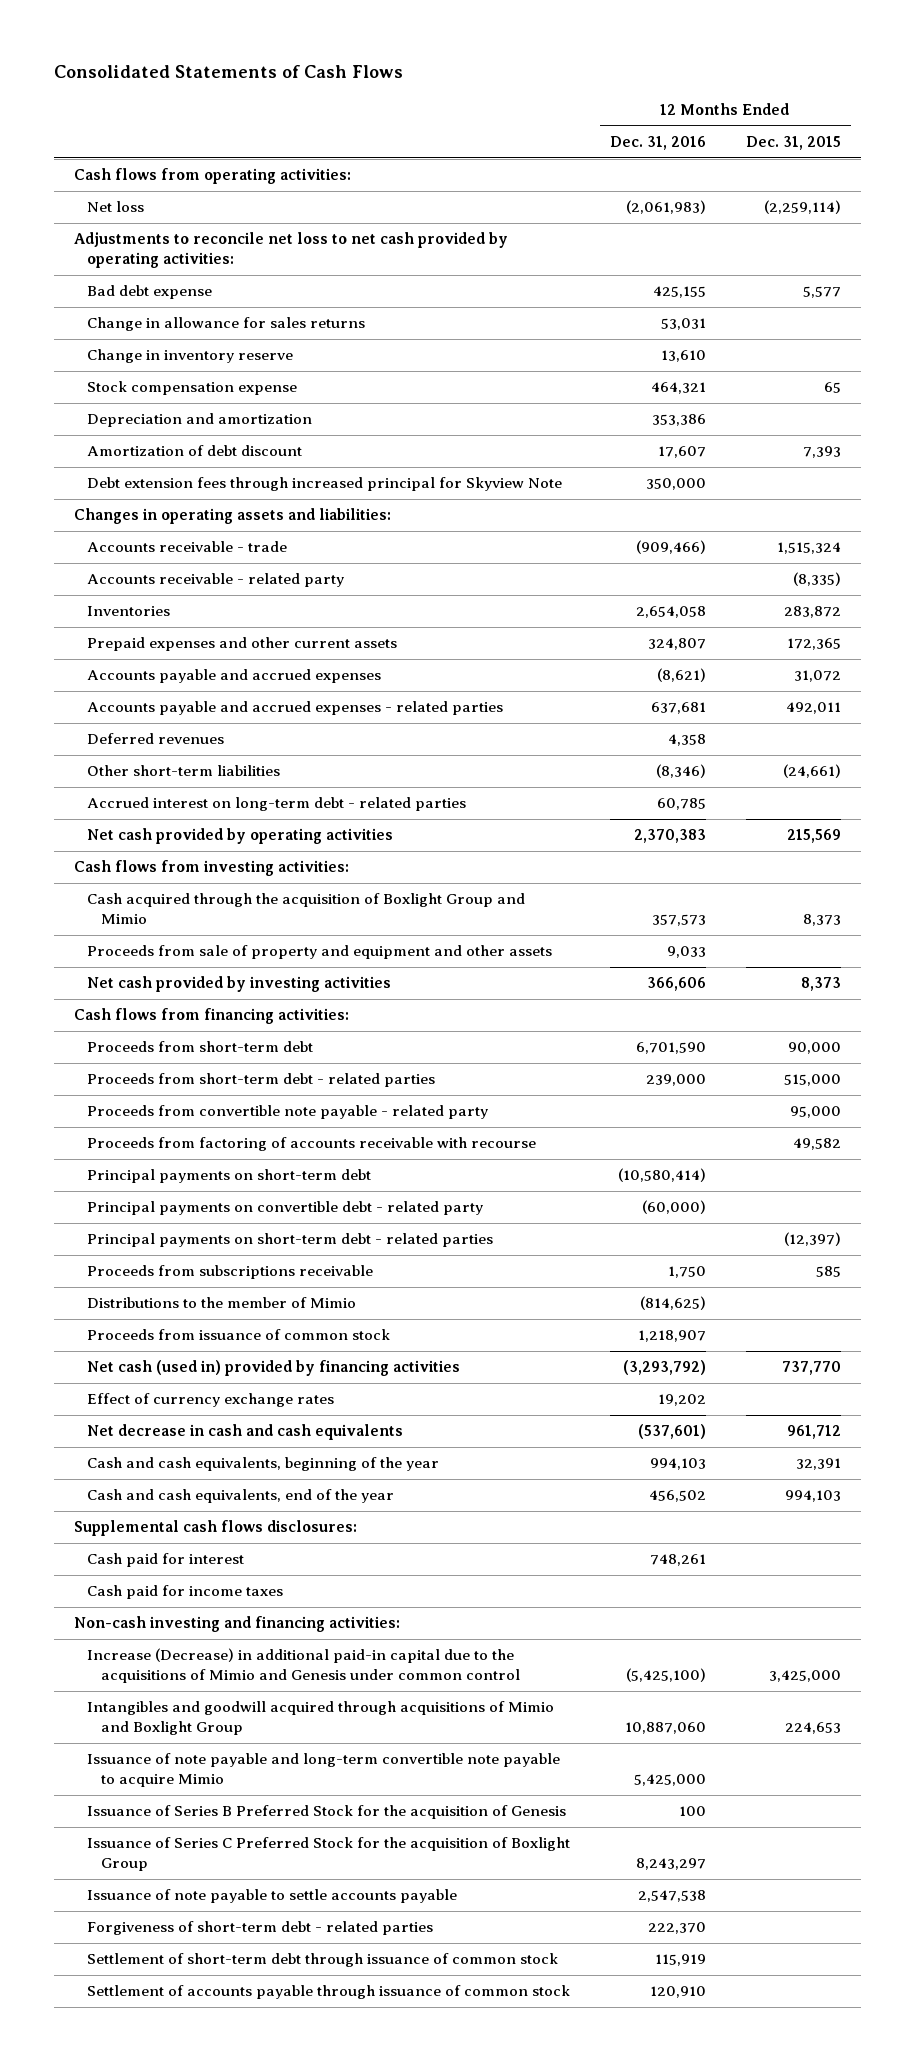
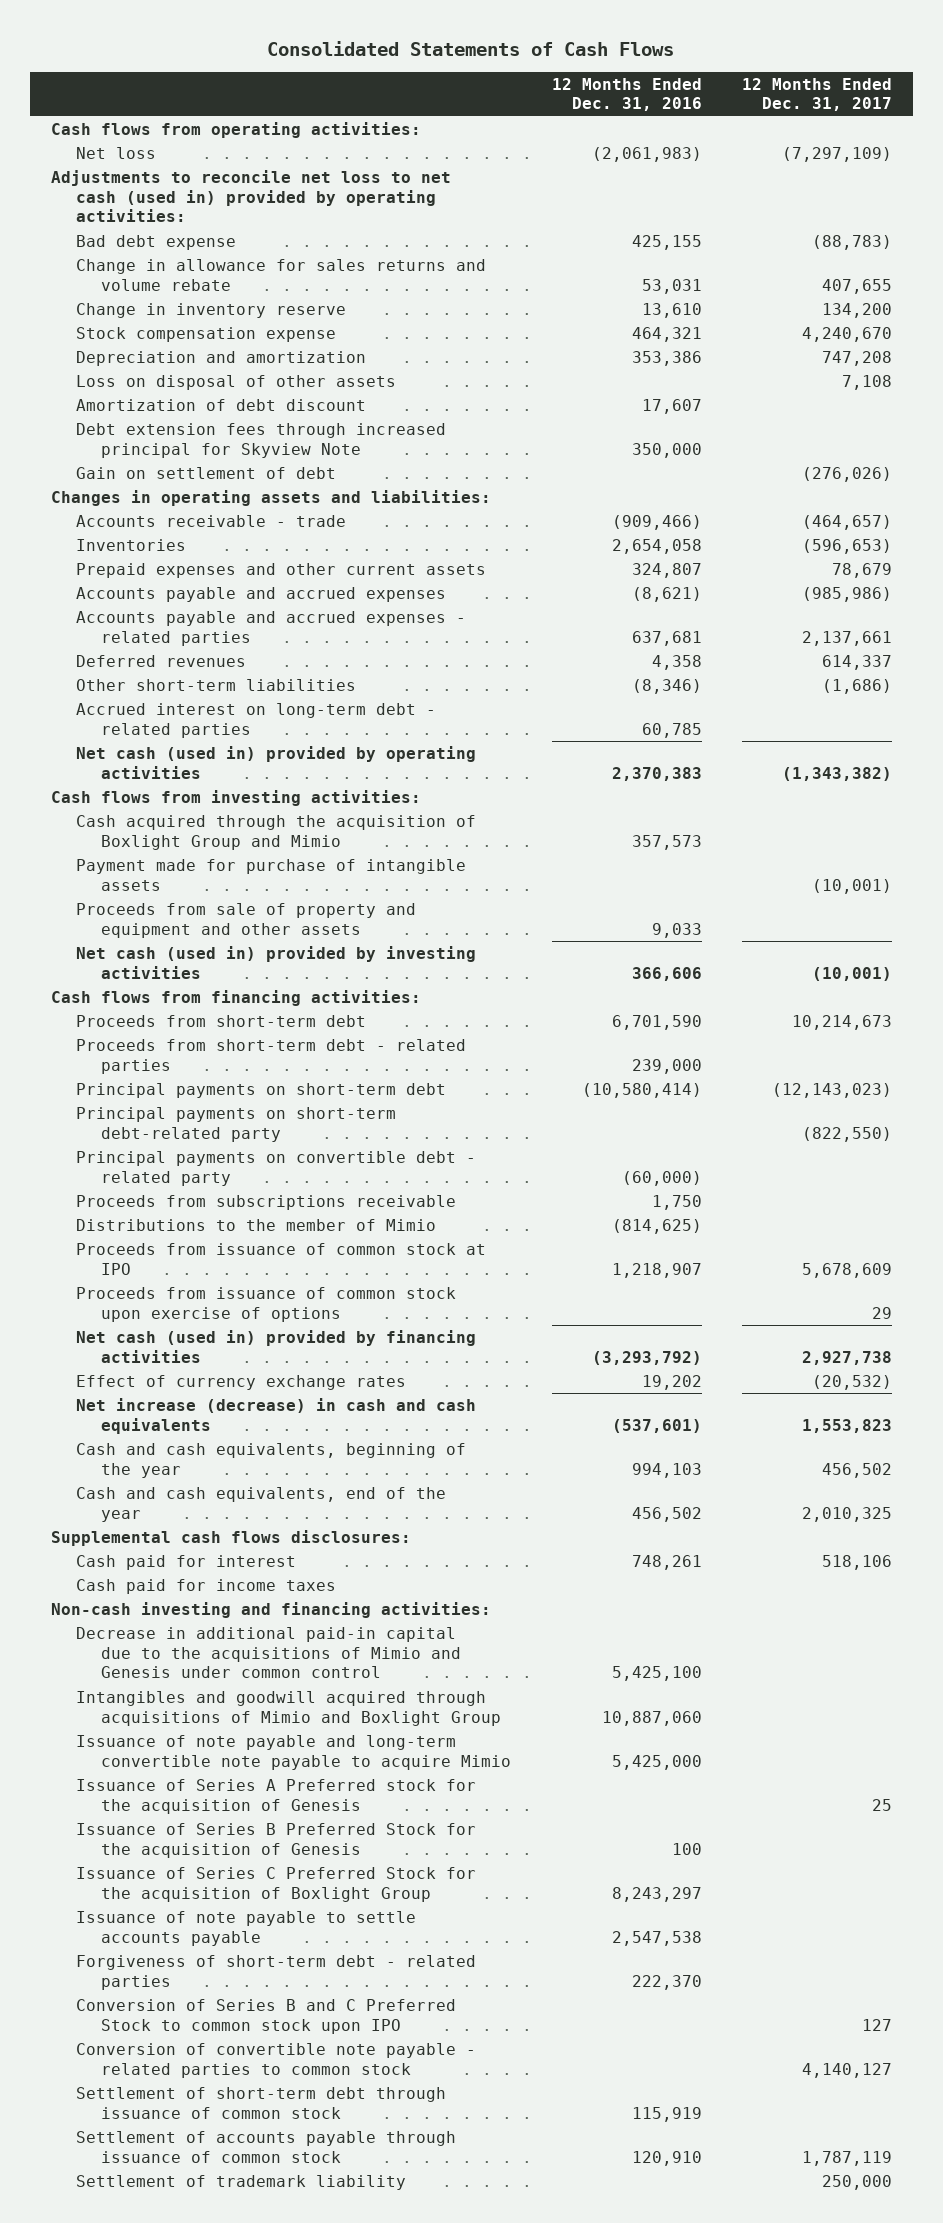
- | 12 Months Ended Dec. 31, 2016 | 12 Months Ended Dec. 31, 2015
+ | 12 Months Ended Dec. 31, 2016 | 12 Months Ended Dec. 31, 2017
- Adjustments to reconcile net loss to net cash provided by operating activities:
+ Adjustments to reconcile net loss to net cash (used in) provided by operating activities:
- Change in allowance for sales returns | 53,031 |
+ Change in allowance for sales returns and volume rebate | 53,031 | 407,655
+ Loss on disposal of other assets | | 7,108
+ Gain on settlement of debt | | (276,026)
- Accounts receivable - related party | | (8,335)
- Net cash provided by operating activities | 2,370,383 | 215,569
+ Net cash (used in) provided by operating activities | 2,370,383 | (1,343,382)
+ Payment made for purchase of intangible assets | | (10,001)
- Net cash provided by investing activities | 366,606 | 8,373
+ Net cash (used in) provided by investing activities | 366,606 | (10,001)
- Proceeds from convertible note payable - related party | | 95,000
- Proceeds from factoring of accounts receivable with recourse | | 49,582
+ Principal payments on short-term debt-related party | | (822,550)
- Principal payments on short-term debt - related parties | | (12,397)
- Proceeds from issuance of common stock | 1,218,907 |
+ Proceeds from issuance of common stock at IPO | 1,218,907 | 5,678,609
+ Proceeds from issuance of common stock upon exercise of options | | 29
- Net decrease in cash and cash equivalents | (537,601) | 961,712
+ Net increase (decrease) in cash and cash equivalents | (537,601) | 1,553,823
- Increase (Decrease) in additional paid-in capital due to the acquisitions of Mimio and Genesis under common control | (5,425,100) | 3,425,000
+ Decrease in additional paid-in capital due to the acquisitions of Mimio and Genesis under common control | 5,425,100 |
+ Issuance of Series A Preferred stock for the acquisition of Genesis | | 25
+ Conversion of Series B and C Preferred Stock to common stock upon IPO | | 127
+ Conversion of convertible note payable - related parties to common stock | | 4,140,127
+ Settlement of trademark liability | | 250,000

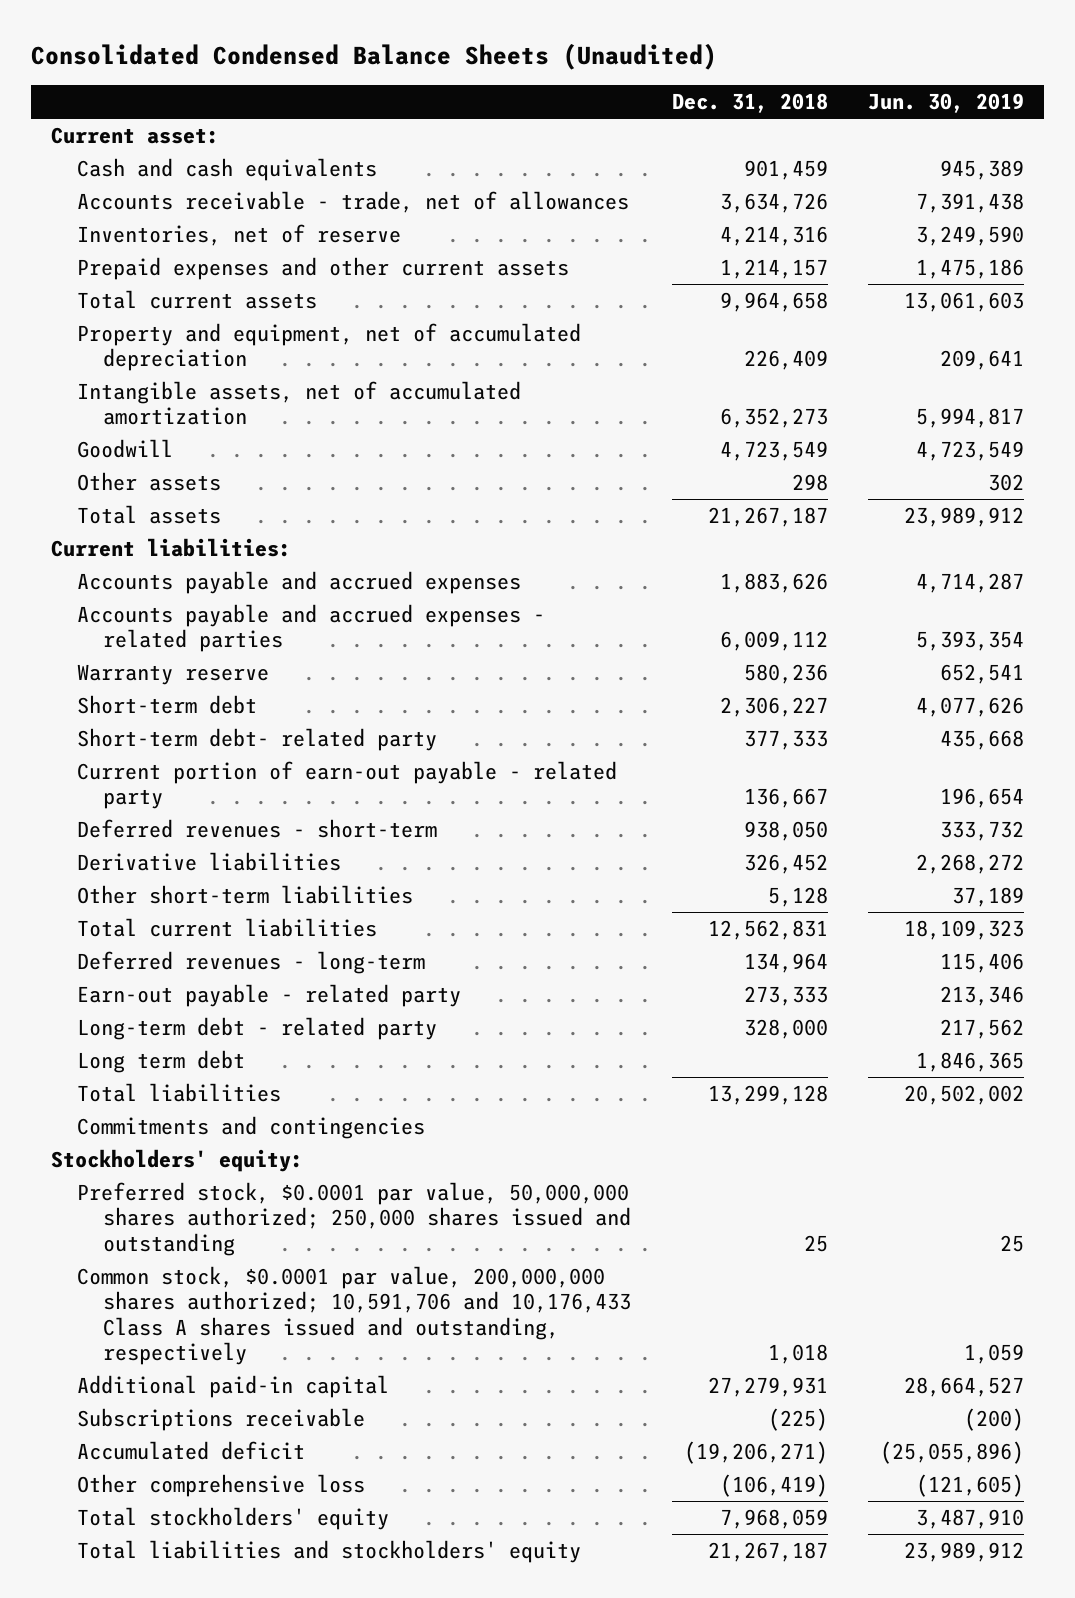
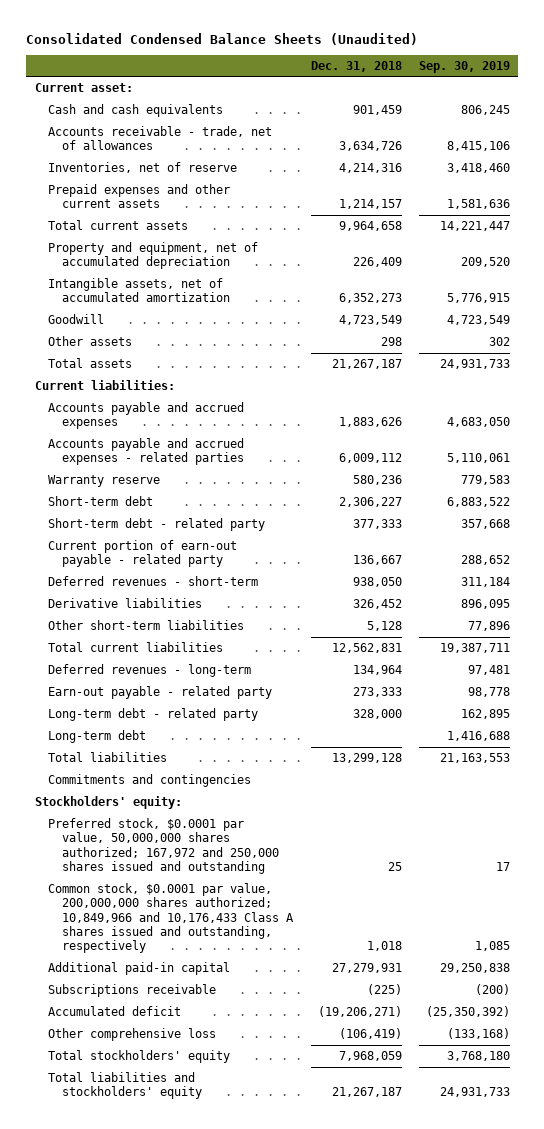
- | Dec. 31, 2018 | Jun. 30, 2019
+ | Dec. 31, 2018 | Sep. 30, 2019
- Short-term debt- related party | 377,333 | 435,668
+ Short-term debt - related party | 377,333 | 357,668
- Long term debt | | 1,846,365
+ Long-term debt | | 1,416,688
- Preferred stock, $0.0001 par value, 50,000,000 shares authorized; 250,000 shares issued and outstanding | 25 | 25
- Common stock, $0.0001 par value, 200,000,000 shares authorized; 10,591,706 and 10,176,433 Class A shares issued and outstanding, respectively | 1,018 | 1,059
+ Preferred stock, $0.0001 par value, 50,000,000 shares authorized; 167,972 and 250,000 shares issued and outstanding | 25 | 17
+ Common stock, $0.0001 par value, 200,000,000 shares authorized; 10,849,966 and 10,176,433 Class A shares issued and outstanding, respectively | 1,018 | 1,085

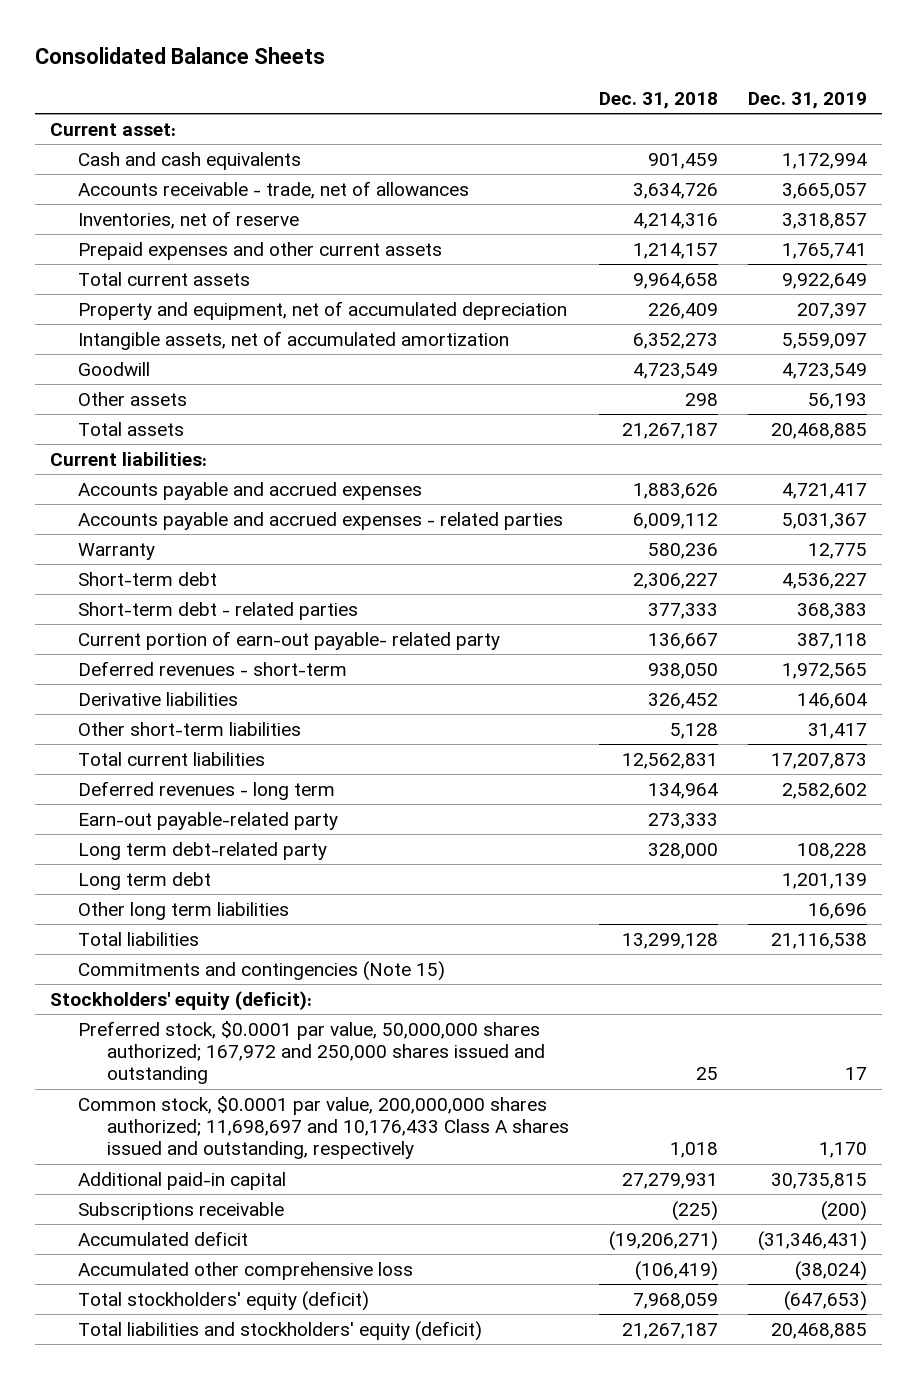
- Consolidated Condensed Balance Sheets (Unaudited)
+ Consolidated Balance Sheets
- | Dec. 31, 2018 | Sep. 30, 2019
+ | Dec. 31, 2018 | Dec. 31, 2019
- Warranty reserve | 580,236 | 779,583
+ Warranty | 580,236 | 12,775
- Short-term debt - related party | 377,333 | 357,668
- Current portion of earn-out payable - related party | 136,667 | 288,652
+ Short-term debt - related parties | 377,333 | 368,383
+ Current portion of earn-out payable- related party | 136,667 | 387,118
- Deferred revenues - long-term | 134,964 | 97,481
- Earn-out payable - related party | 273,333 | 98,778
- Long-term debt - related party | 328,000 | 162,895
- Long-term debt | | 1,416,688
+ Deferred revenues - long term | 134,964 | 2,582,602
+ Earn-out payable-related party | 273,333 |
+ Long term debt-related party | 328,000 | 108,228
+ Long term debt | | 1,201,139
+ Other long term liabilities | | 16,696
- Commitments and contingencies
- Stockholders' equity:
+ Commitments and contingencies (Note 15)
+ Stockholders' equity (deficit):
- Common stock, $0.0001 par value, 200,000,000 shares authorized; 10,849,966 and 10,176,433 Class A shares issued and outstanding, respectively | 1,018 | 1,085
+ Common stock, $0.0001 par value, 200,000,000 shares authorized; 11,698,697 and 10,176,433 Class A shares issued and outstanding, respectively | 1,018 | 1,170
- Other comprehensive loss | (106,419) | (133,168)
- Total stockholders' equity | 7,968,059 | 3,768,180
- Total liabilities and stockholders' equity | 21,267,187 | 24,931,733
+ Accumulated other comprehensive loss | (106,419) | (38,024)
+ Total stockholders' equity (deficit) | 7,968,059 | (647,653)
+ Total liabilities and stockholders' equity (deficit) | 21,267,187 | 20,468,885

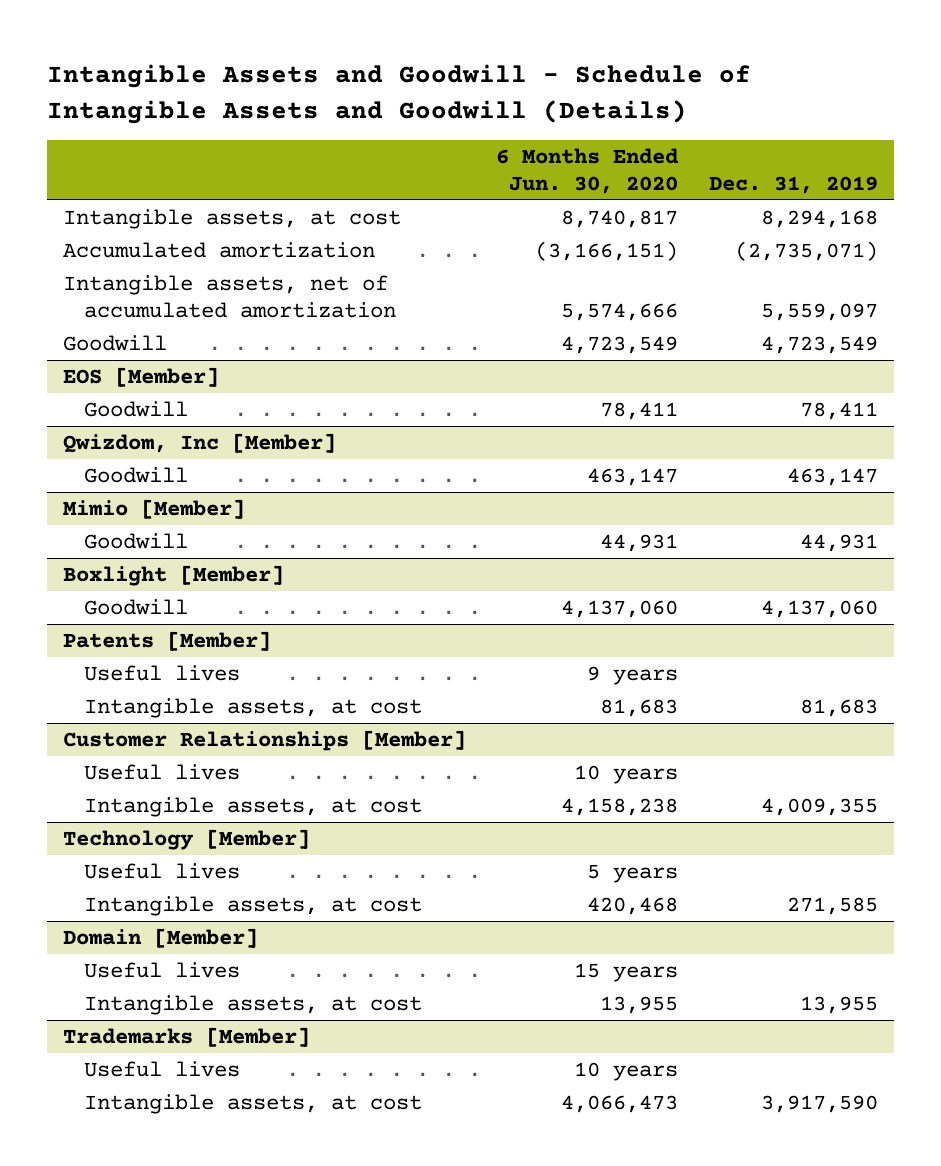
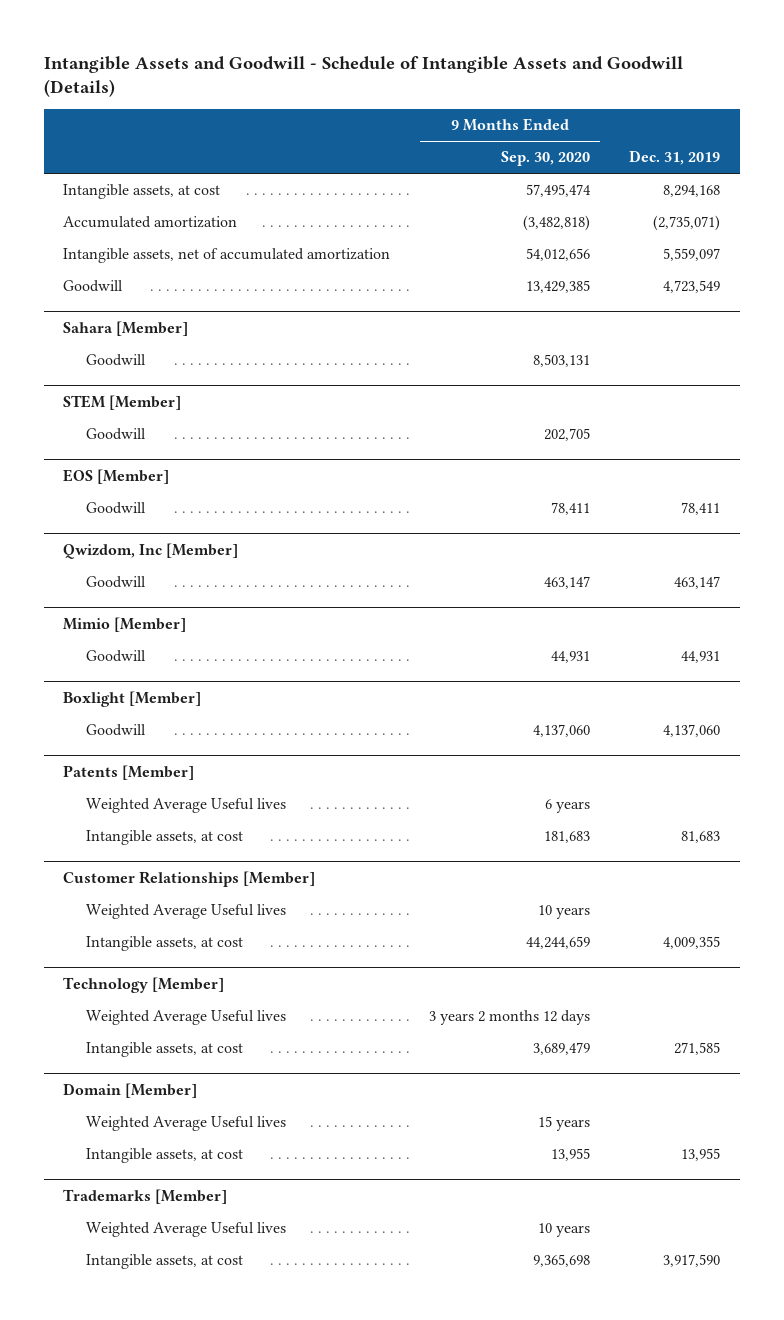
- | 6 Months Ended Jun. 30, 2020 | Dec. 31, 2019
+ | 9 Months Ended Sep. 30, 2020 | Dec. 31, 2019
+ Sahara [Member]
+ Goodwill | 8,503,131 |
+ STEM [Member]
+ Goodwill | 202,705 |
@ Patents [Member]
- Useful lives | 9 years |
+ Weighted Average Useful lives | 6 years |
@ Customer Relationships [Member]
- Useful lives | 10 years |
+ Weighted Average Useful lives | 10 years |
@ Technology [Member]
- Useful lives | 5 years |
+ Weighted Average Useful lives | 3 years 2 months 12 days |
@ Domain [Member]
- Useful lives | 15 years |
+ Weighted Average Useful lives | 15 years |
@ Trademarks [Member]
- Useful lives | 10 years |
+ Weighted Average Useful lives | 10 years |

